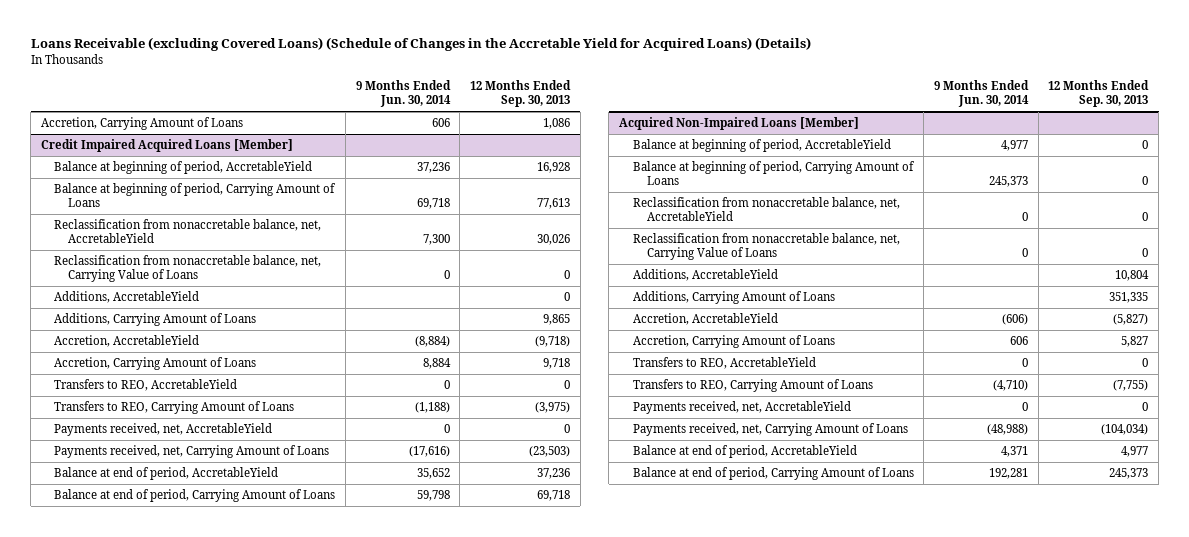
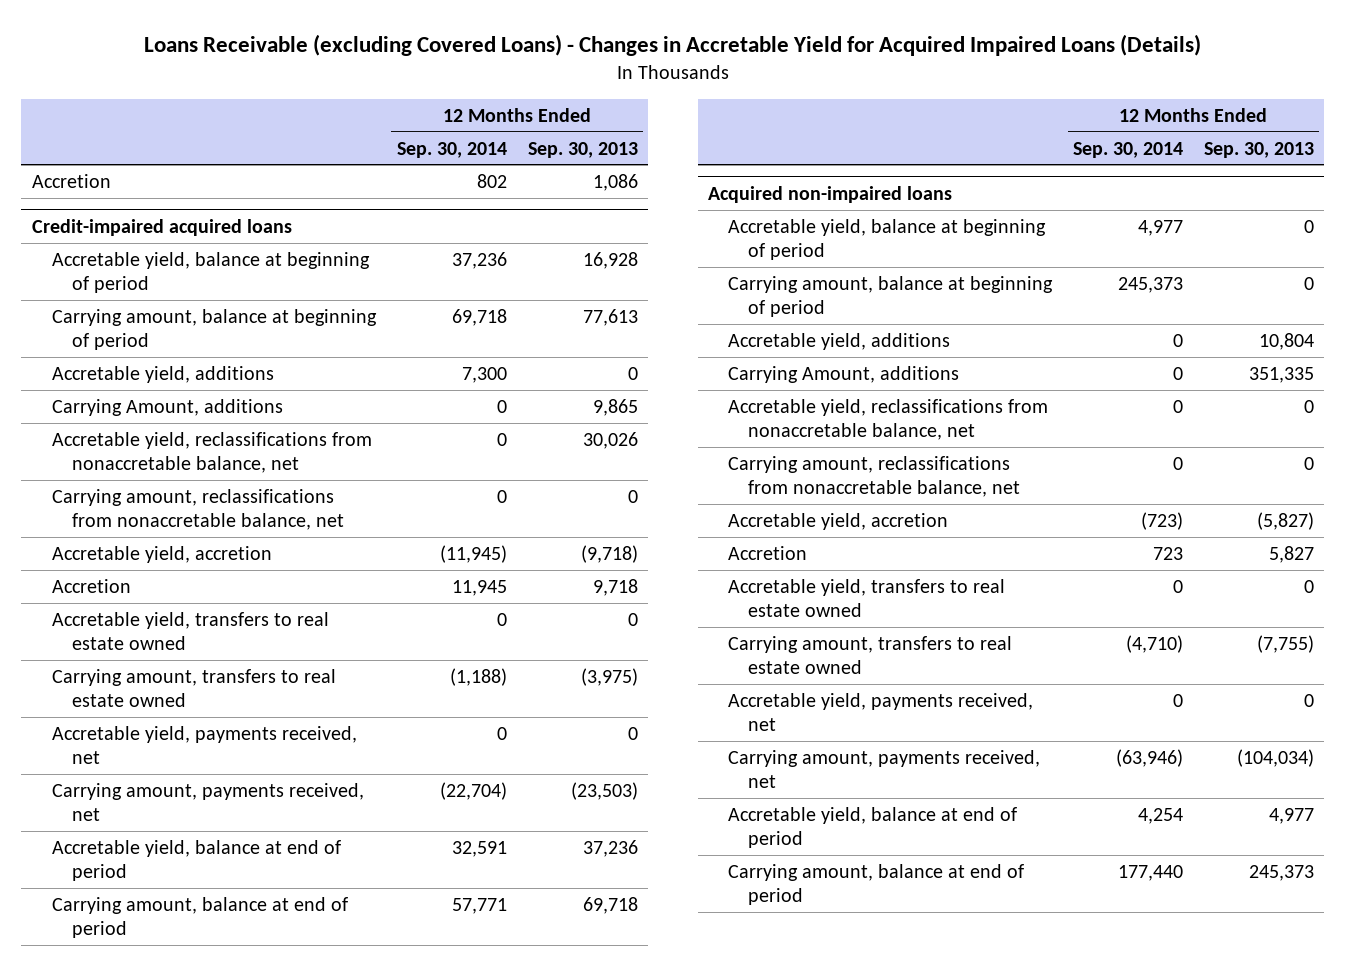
- Loans Receivable (excluding Covered Loans) (Schedule of Changes in the Accretable Yield for Acquired Loans) (Details)
+ Loans Receivable (excluding Covered Loans) - Changes in Accretable Yield for Acquired Impaired Loans (Details)
- | 9 Months Ended Jun. 30, 2014 | 12 Months Ended Sep. 30, 2013
+ | 12 Months Ended Sep. 30, 2014 | 12 Months Ended Sep. 30, 2013
- Accretion, Carrying Amount of Loans | 606 | 1,086
- Credit Impaired Acquired Loans [Member]
- Balance at beginning of period, AccretableYield | 37,236 | 16,928
- Balance at beginning of period, Carrying Amount of Loans | 69,718 | 77,613
- Reclassification from nonaccretable balance, net, AccretableYield | 7,300 | 30,026
- Reclassification from nonaccretable balance, net, Carrying Value of Loans | 0 | 0
- Additions, AccretableYield | | 0
- Additions, Carrying Amount of Loans | | 9,865
- Accretion, AccretableYield | (8,884) | (9,718)
- Accretion, Carrying Amount of Loans | 8,884 | 9,718
- Transfers to REO, AccretableYield | 0 | 0
- Transfers to REO, Carrying Amount of Loans | (1,188) | (3,975)
- Payments received, net, AccretableYield | 0 | 0
- Payments received, net, Carrying Amount of Loans | (17,616) | (23,503)
- Balance at end of period, AccretableYield | 35,652 | 37,236
- Balance at end of period, Carrying Amount of Loans | 59,798 | 69,718
- Acquired Non-Impaired Loans [Member]
- Balance at beginning of period, AccretableYield | 4,977 | 0
- Balance at beginning of period, Carrying Amount of Loans | 245,373 | 0
- Reclassification from nonaccretable balance, net, AccretableYield | 0 | 0
- Reclassification from nonaccretable balance, net, Carrying Value of Loans | 0 | 0
- Additions, AccretableYield | | 10,804
- Additions, Carrying Amount of Loans | | 351,335
- Accretion, AccretableYield | (606) | (5,827)
- Accretion, Carrying Amount of Loans | 606 | 5,827
- Transfers to REO, AccretableYield | 0 | 0
- Transfers to REO, Carrying Amount of Loans | (4,710) | (7,755)
- Payments received, net, AccretableYield | 0 | 0
- Payments received, net, Carrying Amount of Loans | (48,988) | (104,034)
- Balance at end of period, AccretableYield | 4,371 | 4,977
- Balance at end of period, Carrying Amount of Loans | 192,281 | 245,373
+ Accretion | 802 | 1,086
+ Credit-impaired acquired loans
+ Accretable yield, balance at beginning of period | 37,236 | 16,928
+ Carrying amount, balance at beginning of period | 69,718 | 77,613
+ Accretable yield, additions | 7,300 | 0
+ Carrying Amount, additions | 0 | 9,865
+ Accretable yield, reclassifications from nonaccretable balance, net | 0 | 30,026
+ Carrying amount, reclassifications from nonaccretable balance, net | 0 | 0
+ Accretable yield, accretion | (11,945) | (9,718)
+ Accretion | 11,945 | 9,718
+ Accretable yield, transfers to real estate owned | 0 | 0
+ Carrying amount, transfers to real estate owned | (1,188) | (3,975)
+ Accretable yield, payments received, net | 0 | 0
+ Carrying amount, payments received, net | (22,704) | (23,503)
+ Accretable yield, balance at end of period | 32,591 | 37,236
+ Carrying amount, balance at end of period | 57,771 | 69,718
+ Acquired non-impaired loans
+ Accretable yield, balance at beginning of period | 4,977 | 0
+ Carrying amount, balance at beginning of period | 245,373 | 0
+ Accretable yield, additions | 0 | 10,804
+ Carrying Amount, additions | 0 | 351,335
+ Accretable yield, reclassifications from nonaccretable balance, net | 0 | 0
+ Carrying amount, reclassifications from nonaccretable balance, net | 0 | 0
+ Accretable yield, accretion | (723) | (5,827)
+ Accretion | 723 | 5,827
+ Accretable yield, transfers to real estate owned | 0 | 0
+ Carrying amount, transfers to real estate owned | (4,710) | (7,755)
+ Accretable yield, payments received, net | 0 | 0
+ Carrying amount, payments received, net | (63,946) | (104,034)
+ Accretable yield, balance at end of period | 4,254 | 4,977
+ Carrying amount, balance at end of period | 177,440 | 245,373

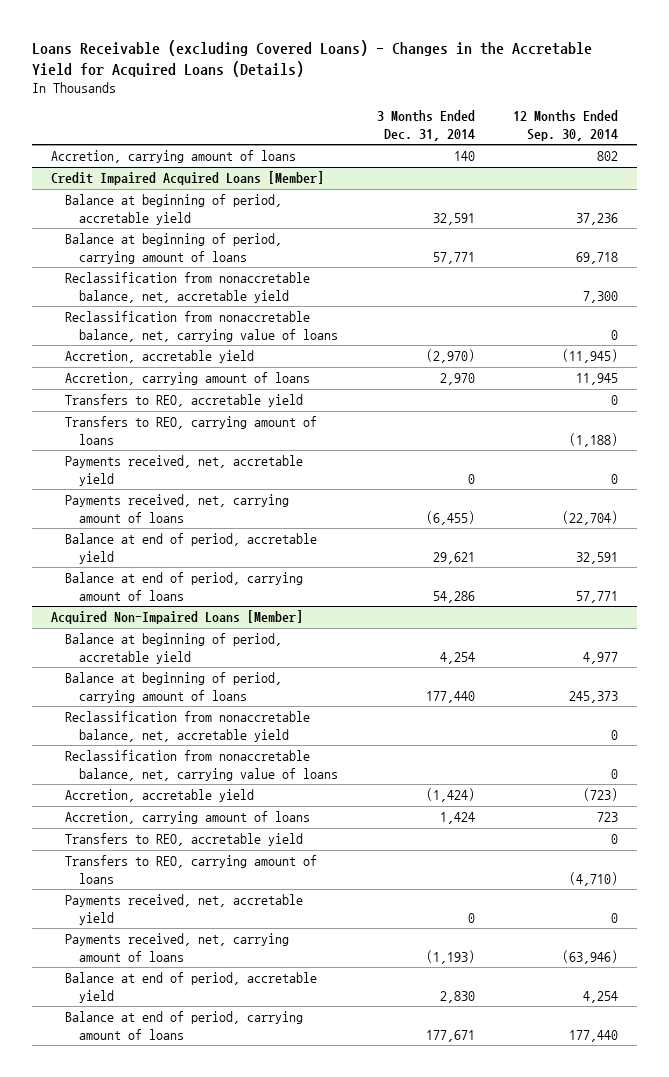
- Loans Receivable (excluding Covered Loans) - Changes in Accretable Yield for Acquired Impaired Loans (Details)
+ Loans Receivable (excluding Covered Loans) - Changes in the Accretable Yield for Acquired Loans (Details)
- | 12 Months Ended Sep. 30, 2014 | 12 Months Ended Sep. 30, 2013
+ | 3 Months Ended Dec. 31, 2014 | 12 Months Ended Sep. 30, 2014
- Accretion | 802 | 1,086
- Credit-impaired acquired loans
- Accretable yield, balance at beginning of period | 37,236 | 16,928
- Carrying amount, balance at beginning of period | 69,718 | 77,613
- Accretable yield, additions | 7,300 | 0
- Carrying Amount, additions | 0 | 9,865
- Accretable yield, reclassifications from nonaccretable balance, net | 0 | 30,026
- Carrying amount, reclassifications from nonaccretable balance, net | 0 | 0
- Accretable yield, accretion | (11,945) | (9,718)
- Accretion | 11,945 | 9,718
- Accretable yield, transfers to real estate owned | 0 | 0
- Carrying amount, transfers to real estate owned | (1,188) | (3,975)
- Accretable yield, payments received, net | 0 | 0
- Carrying amount, payments received, net | (22,704) | (23,503)
- Accretable yield, balance at end of period | 32,591 | 37,236
- Carrying amount, balance at end of period | 57,771 | 69,718
- Acquired non-impaired loans
- Accretable yield, balance at beginning of period | 4,977 | 0
- Carrying amount, balance at beginning of period | 245,373 | 0
- Accretable yield, additions | 0 | 10,804
- Carrying Amount, additions | 0 | 351,335
- Accretable yield, reclassifications from nonaccretable balance, net | 0 | 0
- Carrying amount, reclassifications from nonaccretable balance, net | 0 | 0
- Accretable yield, accretion | (723) | (5,827)
- Accretion | 723 | 5,827
- Accretable yield, transfers to real estate owned | 0 | 0
- Carrying amount, transfers to real estate owned | (4,710) | (7,755)
- Accretable yield, payments received, net | 0 | 0
- Carrying amount, payments received, net | (63,946) | (104,034)
- Accretable yield, balance at end of period | 4,254 | 4,977
- Carrying amount, balance at end of period | 177,440 | 245,373
+ Accretion, carrying amount of loans | 140 | 802
+ Credit Impaired Acquired Loans [Member]
+ Balance at beginning of period, accretable yield | 32,591 | 37,236
+ Balance at beginning of period, carrying amount of loans | 57,771 | 69,718
+ Reclassification from nonaccretable balance, net, accretable yield | | 7,300
+ Reclassification from nonaccretable balance, net, carrying value of loans | | 0
+ Accretion, accretable yield | (2,970) | (11,945)
+ Accretion, carrying amount of loans | 2,970 | 11,945
+ Transfers to REO, accretable yield | | 0
+ Transfers to REO, carrying amount of loans | | (1,188)
+ Payments received, net, accretable yield | 0 | 0
+ Payments received, net, carrying amount of loans | (6,455) | (22,704)
+ Balance at end of period, accretable yield | 29,621 | 32,591
+ Balance at end of period, carrying amount of loans | 54,286 | 57,771
+ Acquired Non-Impaired Loans [Member]
+ Balance at beginning of period, accretable yield | 4,254 | 4,977
+ Balance at beginning of period, carrying amount of loans | 177,440 | 245,373
+ Reclassification from nonaccretable balance, net, accretable yield | | 0
+ Reclassification from nonaccretable balance, net, carrying value of loans | | 0
+ Accretion, accretable yield | (1,424) | (723)
+ Accretion, carrying amount of loans | 1,424 | 723
+ Transfers to REO, accretable yield | | 0
+ Transfers to REO, carrying amount of loans | | (4,710)
+ Payments received, net, accretable yield | 0 | 0
+ Payments received, net, carrying amount of loans | (1,193) | (63,946)
+ Balance at end of period, accretable yield | 2,830 | 4,254
+ Balance at end of period, carrying amount of loans | 177,671 | 177,440

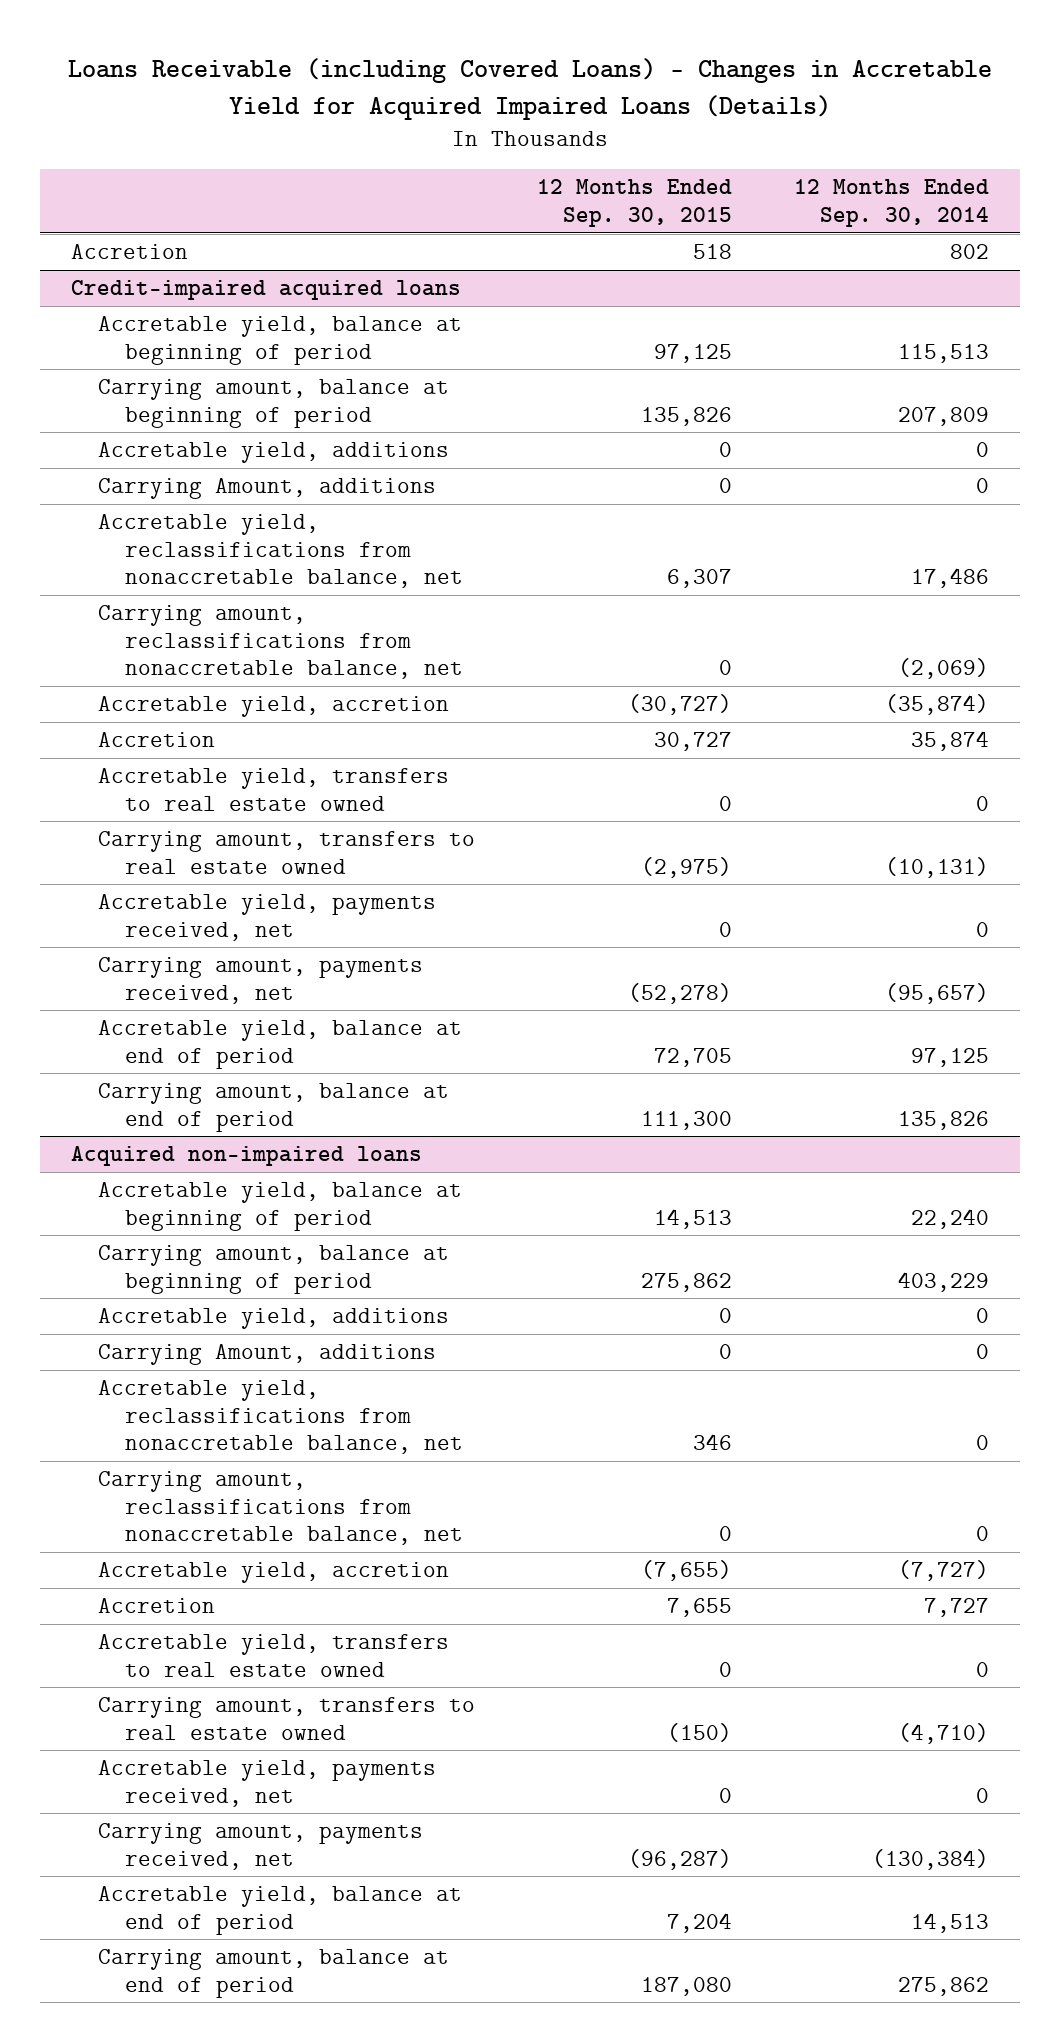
- Loans Receivable (excluding Covered Loans) - Changes in the Accretable Yield for Acquired Loans (Details)
+ Loans Receivable (including Covered Loans) - Changes in Accretable Yield for Acquired Impaired Loans (Details)
- | 3 Months Ended Dec. 31, 2014 | 12 Months Ended Sep. 30, 2014
+ | 12 Months Ended Sep. 30, 2015 | 12 Months Ended Sep. 30, 2014
- Accretion, carrying amount of loans | 140 | 802
- Credit Impaired Acquired Loans [Member]
- Balance at beginning of period, accretable yield | 32,591 | 37,236
- Balance at beginning of period, carrying amount of loans | 57,771 | 69,718
- Reclassification from nonaccretable balance, net, accretable yield | | 7,300
- Reclassification from nonaccretable balance, net, carrying value of loans | | 0
- Accretion, accretable yield | (2,970) | (11,945)
- Accretion, carrying amount of loans | 2,970 | 11,945
- Transfers to REO, accretable yield | | 0
- Transfers to REO, carrying amount of loans | | (1,188)
- Payments received, net, accretable yield | 0 | 0
- Payments received, net, carrying amount of loans | (6,455) | (22,704)
- Balance at end of period, accretable yield | 29,621 | 32,591
- Balance at end of period, carrying amount of loans | 54,286 | 57,771
- Acquired Non-Impaired Loans [Member]
- Balance at beginning of period, accretable yield | 4,254 | 4,977
- Balance at beginning of period, carrying amount of loans | 177,440 | 245,373
- Reclassification from nonaccretable balance, net, accretable yield | | 0
- Reclassification from nonaccretable balance, net, carrying value of loans | | 0
- Accretion, accretable yield | (1,424) | (723)
- Accretion, carrying amount of loans | 1,424 | 723
- Transfers to REO, accretable yield | | 0
- Transfers to REO, carrying amount of loans | | (4,710)
- Payments received, net, accretable yield | 0 | 0
- Payments received, net, carrying amount of loans | (1,193) | (63,946)
- Balance at end of period, accretable yield | 2,830 | 4,254
- Balance at end of period, carrying amount of loans | 177,671 | 177,440
+ Accretion | 518 | 802
+ Credit-impaired acquired loans
+ Accretable yield, balance at beginning of period | 97,125 | 115,513
+ Carrying amount, balance at beginning of period | 135,826 | 207,809
+ Accretable yield, additions | 0 | 0
+ Carrying Amount, additions | 0 | 0
+ Accretable yield, reclassifications from nonaccretable balance, net | 6,307 | 17,486
+ Carrying amount, reclassifications from nonaccretable balance, net | 0 | (2,069)
+ Accretable yield, accretion | (30,727) | (35,874)
+ Accretion | 30,727 | 35,874
+ Accretable yield, transfers to real estate owned | 0 | 0
+ Carrying amount, transfers to real estate owned | (2,975) | (10,131)
+ Accretable yield, payments received, net | 0 | 0
+ Carrying amount, payments received, net | (52,278) | (95,657)
+ Accretable yield, balance at end of period | 72,705 | 97,125
+ Carrying amount, balance at end of period | 111,300 | 135,826
+ Acquired non-impaired loans
+ Accretable yield, balance at beginning of period | 14,513 | 22,240
+ Carrying amount, balance at beginning of period | 275,862 | 403,229
+ Accretable yield, additions | 0 | 0
+ Carrying Amount, additions | 0 | 0
+ Accretable yield, reclassifications from nonaccretable balance, net | 346 | 0
+ Carrying amount, reclassifications from nonaccretable balance, net | 0 | 0
+ Accretable yield, accretion | (7,655) | (7,727)
+ Accretion | 7,655 | 7,727
+ Accretable yield, transfers to real estate owned | 0 | 0
+ Carrying amount, transfers to real estate owned | (150) | (4,710)
+ Accretable yield, payments received, net | 0 | 0
+ Carrying amount, payments received, net | (96,287) | (130,384)
+ Accretable yield, balance at end of period | 7,204 | 14,513
+ Carrying amount, balance at end of period | 187,080 | 275,862

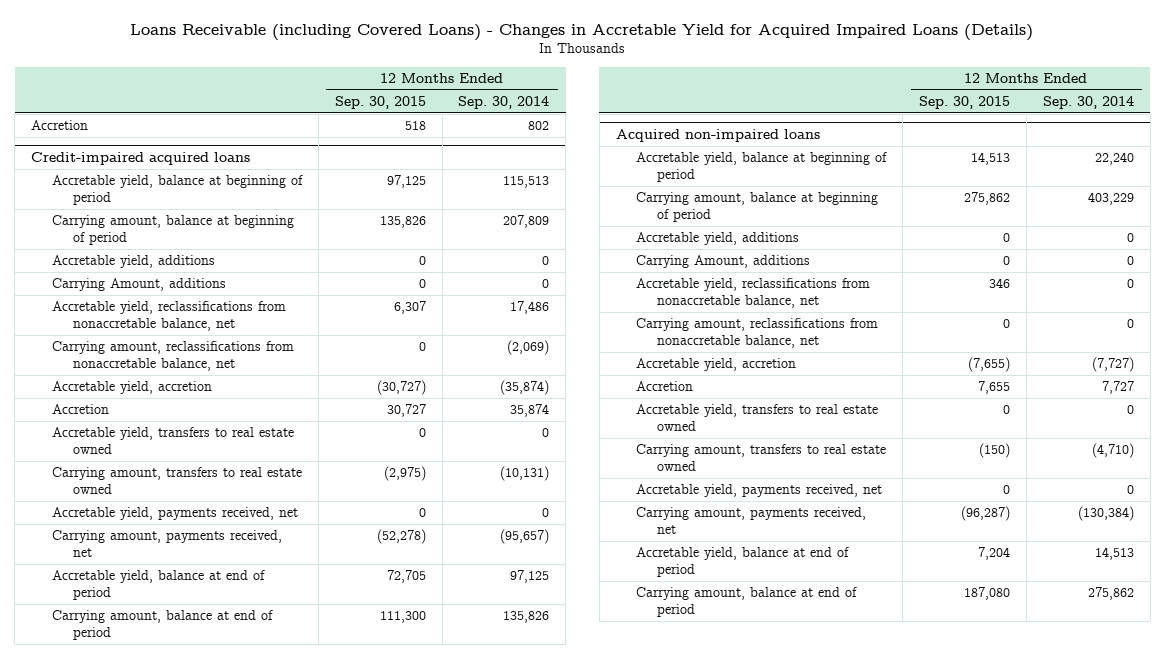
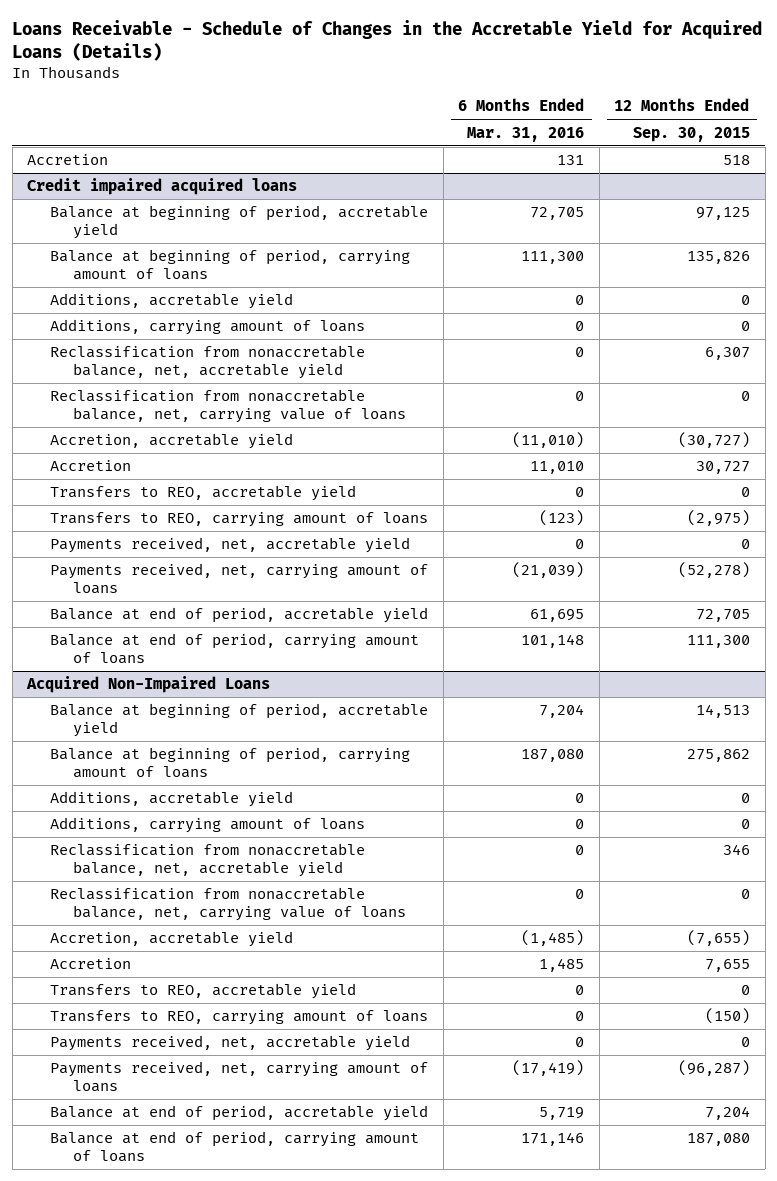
- Loans Receivable (including Covered Loans) - Changes in Accretable Yield for Acquired Impaired Loans (Details)
+ Loans Receivable - Schedule of Changes in the Accretable Yield for Acquired Loans (Details)
- | 12 Months Ended Sep. 30, 2015 | 12 Months Ended Sep. 30, 2014
+ | 6 Months Ended Mar. 31, 2016 | 12 Months Ended Sep. 30, 2015
- Credit-impaired acquired loans
- Accretable yield, balance at beginning of period | 97,125 | 115,513
- Carrying amount, balance at beginning of period | 135,826 | 207,809
- Accretable yield, additions | 0 | 0
- Carrying Amount, additions | 0 | 0
- Accretable yield, reclassifications from nonaccretable balance, net | 6,307 | 17,486
- Carrying amount, reclassifications from nonaccretable balance, net | 0 | (2,069)
- Accretable yield, accretion | (30,727) | (35,874)
+ Credit impaired acquired loans
+ Balance at beginning of period, accretable yield | 72,705 | 97,125
+ Balance at beginning of period, carrying amount of loans | 111,300 | 135,826
+ Additions, accretable yield | 0 | 0
+ Additions, carrying amount of loans | 0 | 0
+ Reclassification from nonaccretable balance, net, accretable yield | 0 | 6,307
+ Reclassification from nonaccretable balance, net, carrying value of loans | 0 | 0
+ Accretion, accretable yield | (11,010) | (30,727)
- Accretable yield, transfers to real estate owned | 0 | 0
- Carrying amount, transfers to real estate owned | (2,975) | (10,131)
- Accretable yield, payments received, net | 0 | 0
- Carrying amount, payments received, net | (52,278) | (95,657)
- Accretable yield, balance at end of period | 72,705 | 97,125
- Carrying amount, balance at end of period | 111,300 | 135,826
- Acquired non-impaired loans
- Accretable yield, balance at beginning of period | 14,513 | 22,240
- Carrying amount, balance at beginning of period | 275,862 | 403,229
- Accretable yield, additions | 0 | 0
- Carrying Amount, additions | 0 | 0
- Accretable yield, reclassifications from nonaccretable balance, net | 346 | 0
- Carrying amount, reclassifications from nonaccretable balance, net | 0 | 0
- Accretable yield, accretion | (7,655) | (7,727)
+ Transfers to REO, accretable yield | 0 | 0
+ Transfers to REO, carrying amount of loans | (123) | (2,975)
+ Payments received, net, accretable yield | 0 | 0
+ Payments received, net, carrying amount of loans | (21,039) | (52,278)
+ Balance at end of period, accretable yield | 61,695 | 72,705
+ Balance at end of period, carrying amount of loans | 101,148 | 111,300
+ Acquired Non-Impaired Loans
+ Balance at beginning of period, accretable yield | 7,204 | 14,513
+ Balance at beginning of period, carrying amount of loans | 187,080 | 275,862
+ Additions, accretable yield | 0 | 0
+ Additions, carrying amount of loans | 0 | 0
+ Reclassification from nonaccretable balance, net, accretable yield | 0 | 346
+ Reclassification from nonaccretable balance, net, carrying value of loans | 0 | 0
+ Accretion, accretable yield | (1,485) | (7,655)
- Accretable yield, transfers to real estate owned | 0 | 0
- Carrying amount, transfers to real estate owned | (150) | (4,710)
- Accretable yield, payments received, net | 0 | 0
- Carrying amount, payments received, net | (96,287) | (130,384)
- Accretable yield, balance at end of period | 7,204 | 14,513
- Carrying amount, balance at end of period | 187,080 | 275,862
+ Transfers to REO, accretable yield | 0 | 0
+ Transfers to REO, carrying amount of loans | 0 | (150)
+ Payments received, net, accretable yield | 0 | 0
+ Payments received, net, carrying amount of loans | (17,419) | (96,287)
+ Balance at end of period, accretable yield | 5,719 | 7,204
+ Balance at end of period, carrying amount of loans | 171,146 | 187,080

